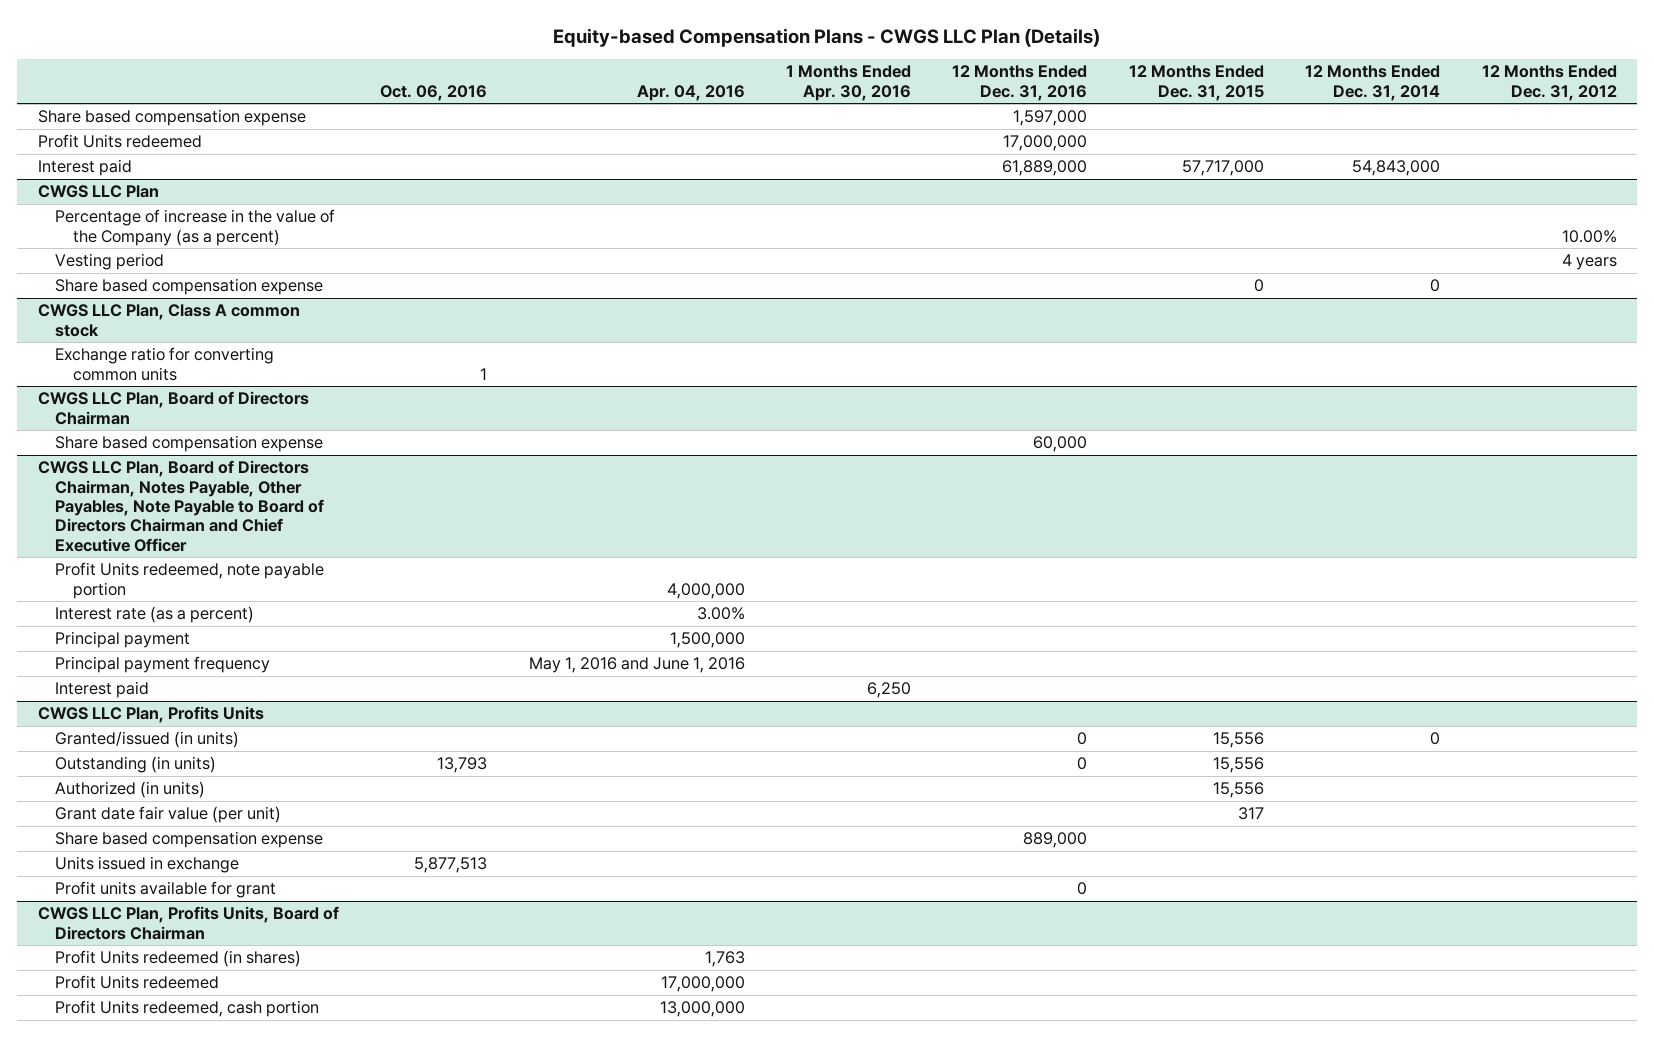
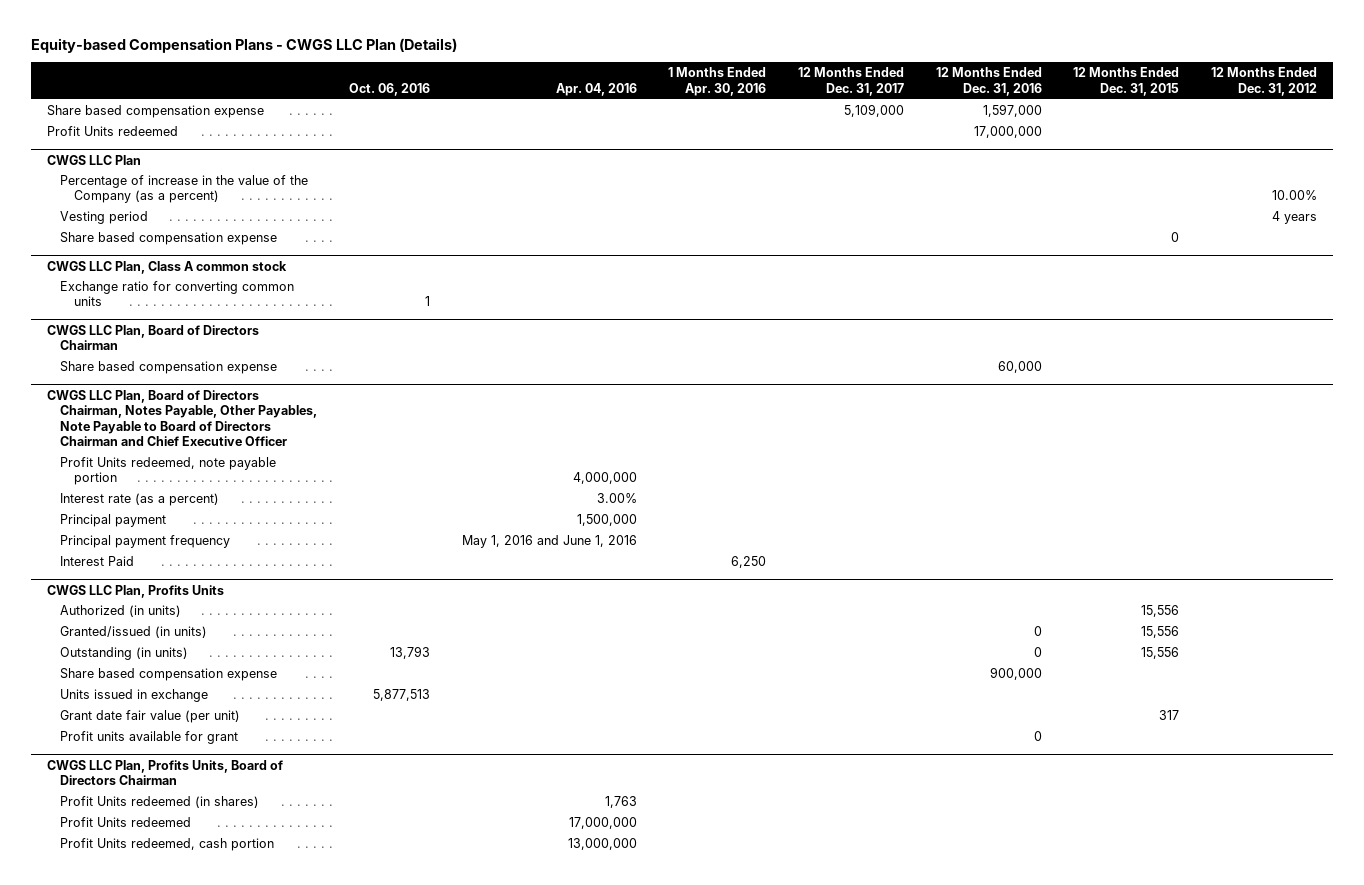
- | Oct. 06, 2016 | Apr. 04, 2016 | 1 Months Ended Apr. 30, 2016 | 12 Months Ended Dec. 31, 2016 | 12 Months Ended Dec. 31, 2015 | 12 Months Ended Dec. 31, 2014 | 12 Months Ended Dec. 31, 2012
+ | Oct. 06, 2016 | Apr. 04, 2016 | 1 Months Ended Apr. 30, 2016 | 12 Months Ended Dec. 31, 2017 | 12 Months Ended Dec. 31, 2016 | 12 Months Ended Dec. 31, 2015 | 12 Months Ended Dec. 31, 2012
- Interest paid | | | | 61,889,000 | 57,717,000 | 54,843,000 |
@ CWGS LLC Plan, Board of Directors Chairman, Notes Payable, Other Payables, Note Payable to Board of Directors Chairman and Chief Executive Officer
- Interest paid | | | 6,250 | | | |
+ Interest Paid | | | 6,250 | | | |
@ CWGS LLC Plan, Profits Units
moved up: Authorized (in units) | | | | | | 15,556 |
- Share based compensation expense | | | | 889,000 | | |
+ Share based compensation expense | | | | | 900,000 | |
moved down: Grant date fair value (per unit) | | | | | | 317 |

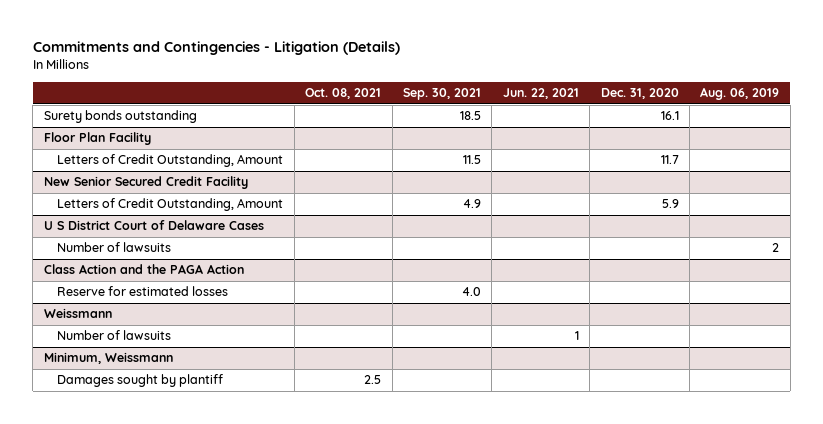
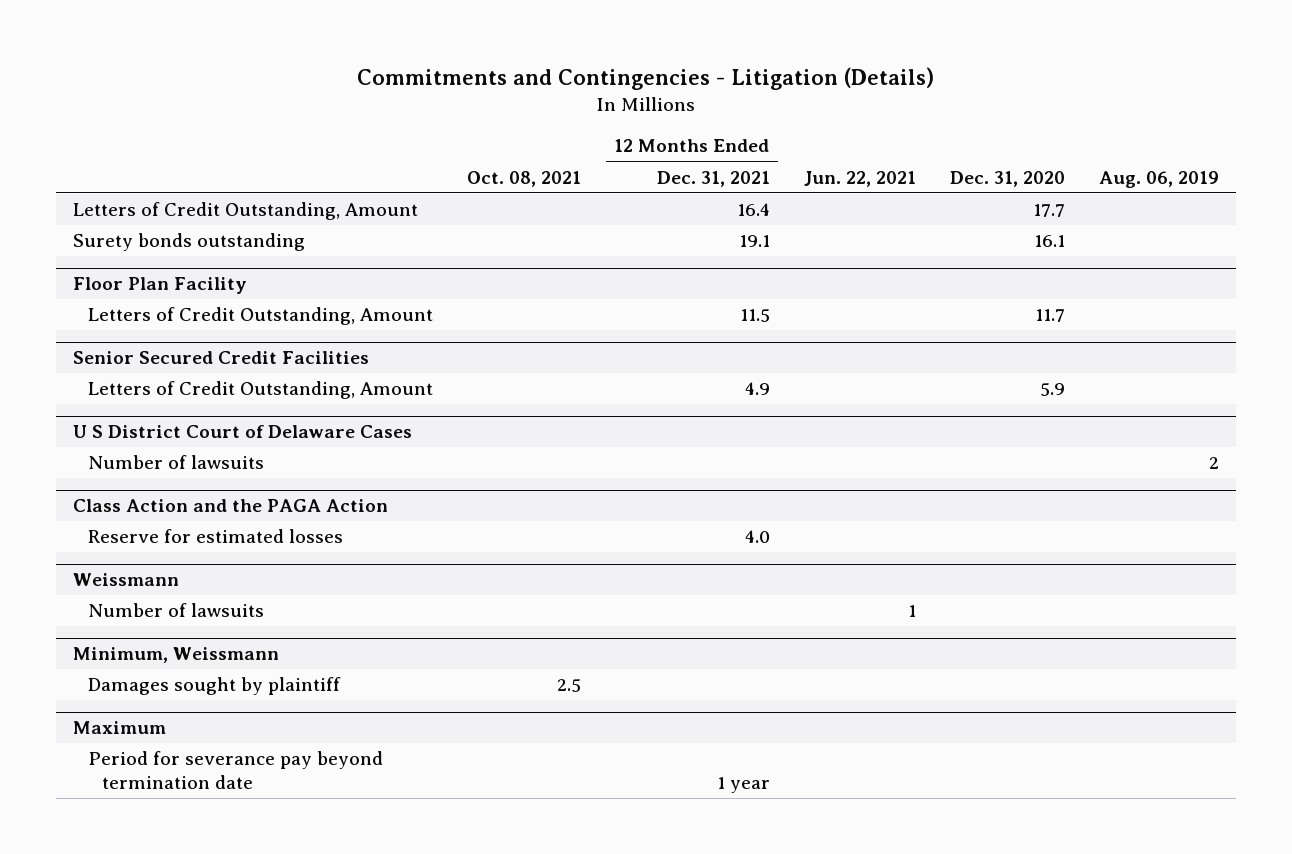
- | Oct. 08, 2021 | Sep. 30, 2021 | Jun. 22, 2021 | Dec. 31, 2020 | Aug. 06, 2019
+ | Oct. 08, 2021 | 12 Months Ended Dec. 31, 2021 | Jun. 22, 2021 | Dec. 31, 2020 | Aug. 06, 2019
+ Letters of Credit Outstanding, Amount | | 16.4 | | 17.7 |
- New Senior Secured Credit Facility
+ Senior Secured Credit Facilities
@ Minimum, Weissmann
- Damages sought by plantiff | 2.5 | | | |
+ Damages sought by plaintiff | 2.5 | | | |
+ Maximum
+ Period for severance pay beyond termination date | | 1 year | | |

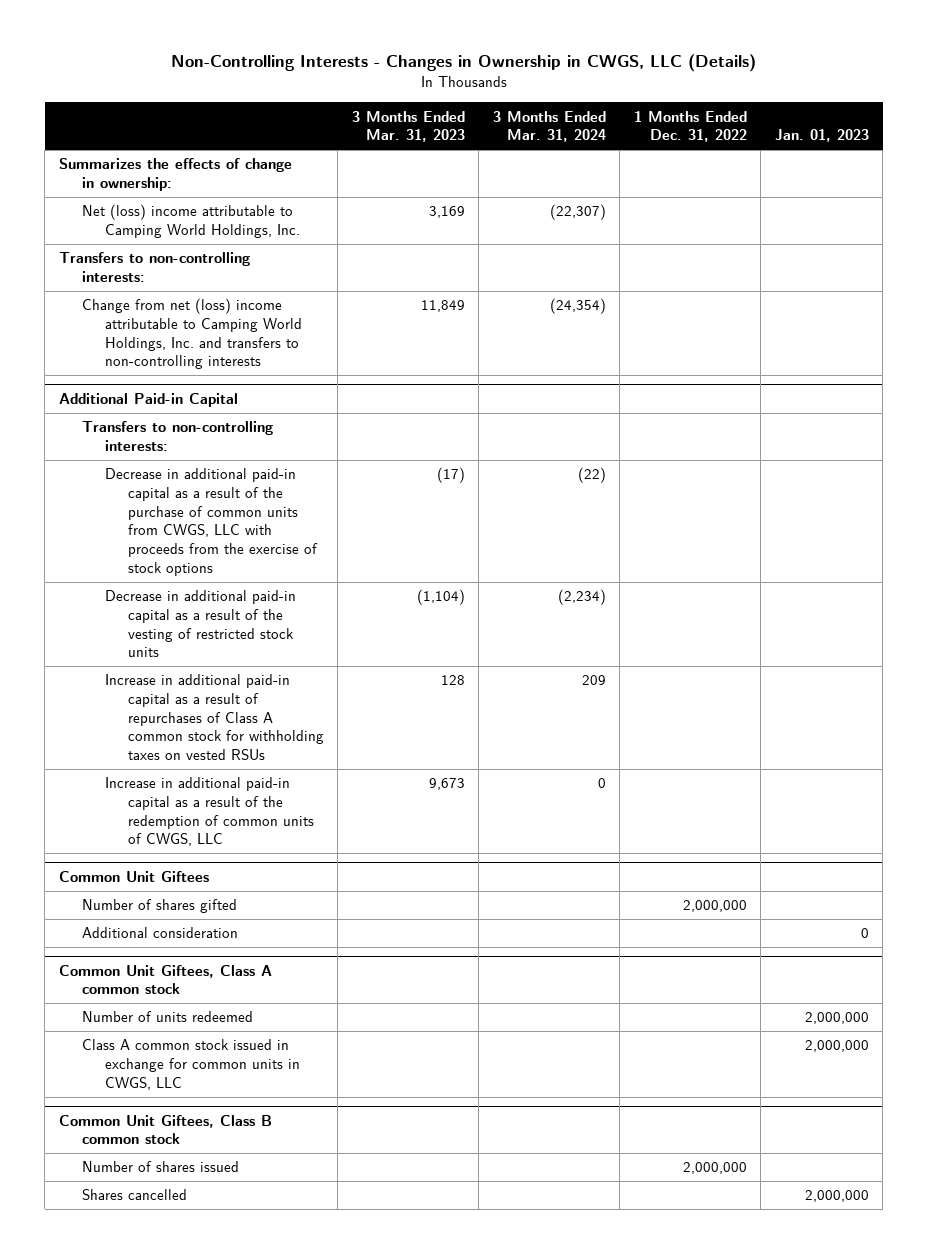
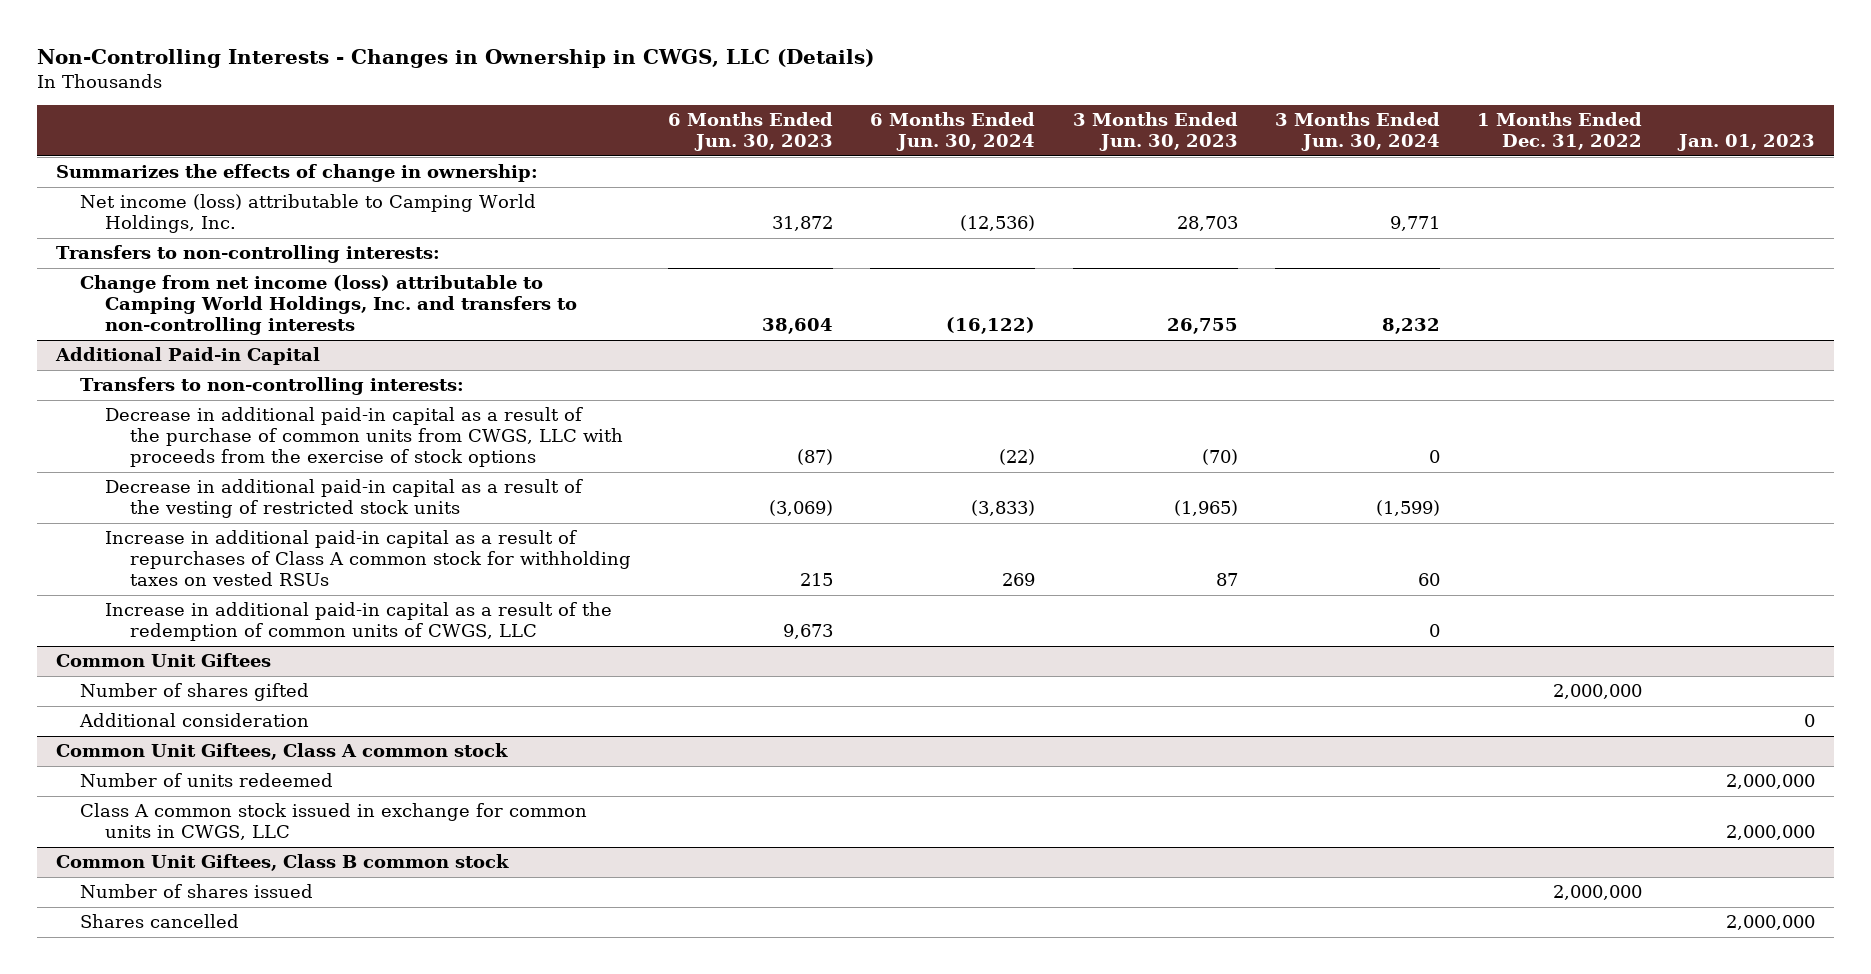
- | 3 Months Ended Mar. 31, 2023 | 3 Months Ended Mar. 31, 2024 | 1 Months Ended Dec. 31, 2022 | Jan. 01, 2023
+ | 6 Months Ended Jun. 30, 2023 | 6 Months Ended Jun. 30, 2024 | 3 Months Ended Jun. 30, 2023 | 3 Months Ended Jun. 30, 2024 | 1 Months Ended Dec. 31, 2022 | Jan. 01, 2023
- Net (loss) income attributable to Camping World Holdings, Inc. | 3,169 | (22,307) | |
+ Net income (loss) attributable to Camping World Holdings, Inc. | 31,872 | (12,536) | 28,703 | 9,771 | |
- Change from net (loss) income attributable to Camping World Holdings, Inc. and transfers to non-controlling interests | 11,849 | (24,354) | |
+ Change from net income (loss) attributable to Camping World Holdings, Inc. and transfers to non-controlling interests | 38,604 | (16,122) | 26,755 | 8,232 | |

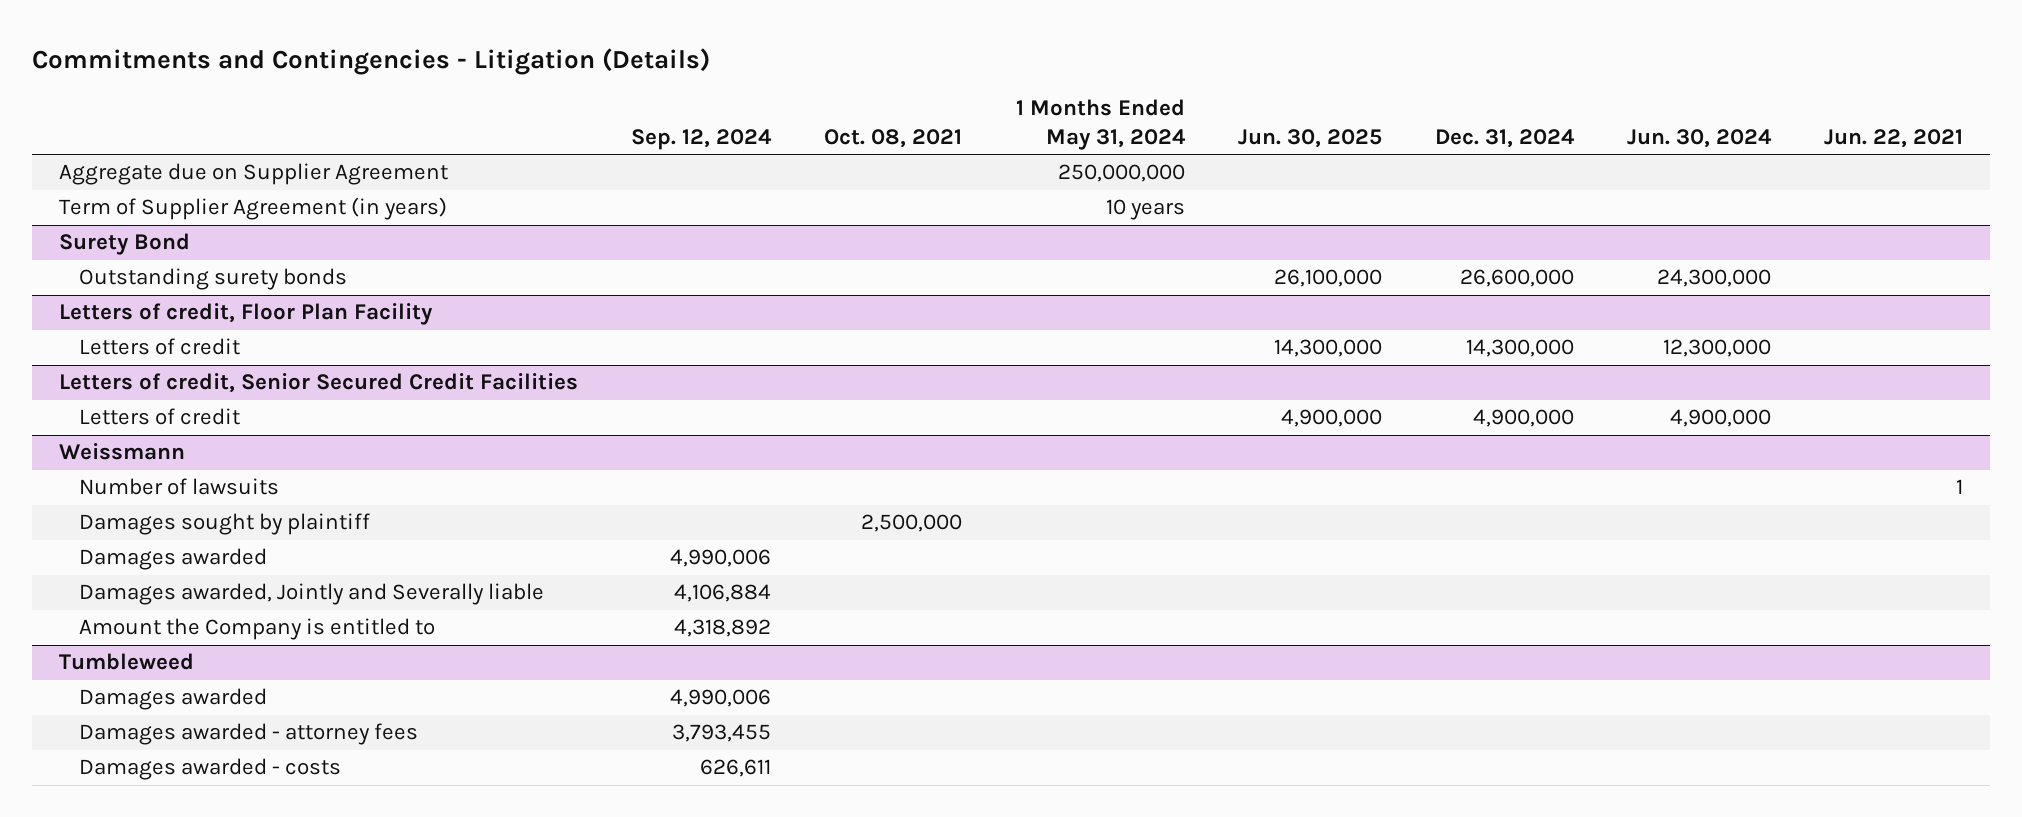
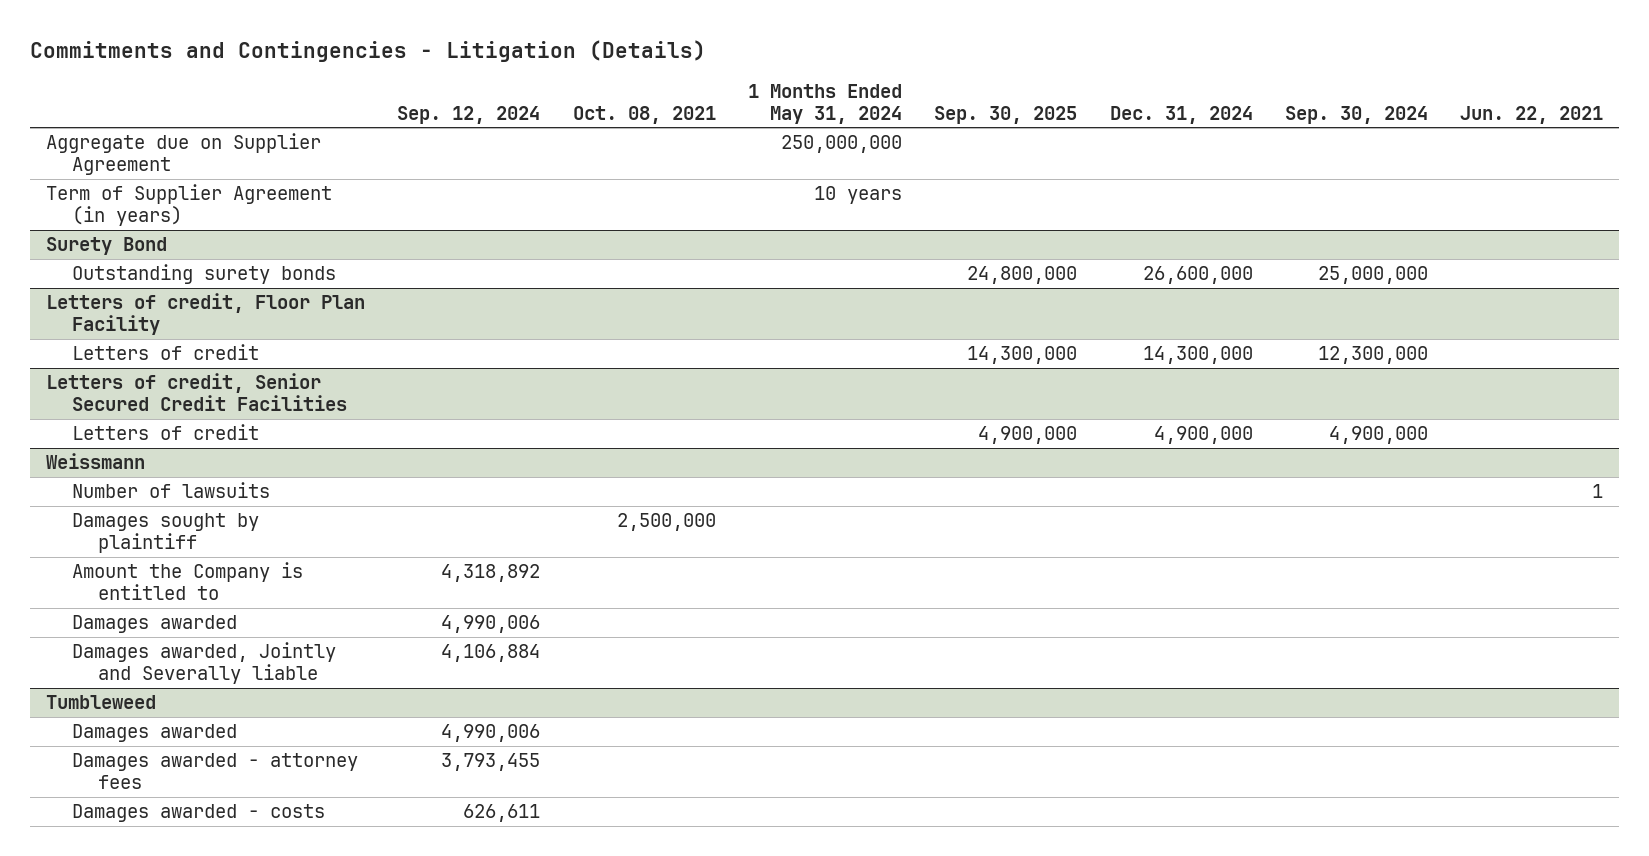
- | Sep. 12, 2024 | Oct. 08, 2021 | 1 Months Ended May 31, 2024 | Jun. 30, 2025 | Dec. 31, 2024 | Jun. 30, 2024 | Jun. 22, 2021
+ | Sep. 12, 2024 | Oct. 08, 2021 | 1 Months Ended May 31, 2024 | Sep. 30, 2025 | Dec. 31, 2024 | Sep. 30, 2024 | Jun. 22, 2021
@ Weissmann
moved up: Amount the Company is entitled to | 4,318,892 | | | | | |

